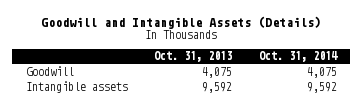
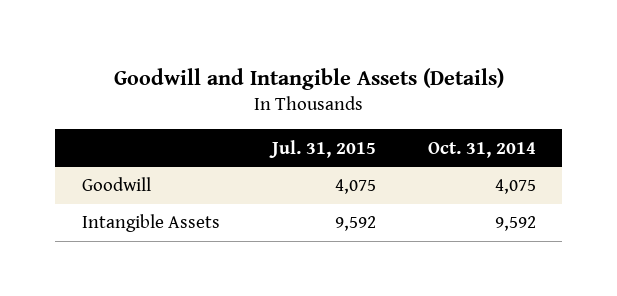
- | Oct. 31, 2013 | Oct. 31, 2014
+ | Jul. 31, 2015 | Oct. 31, 2014
- Intangible assets | 9,592 | 9,592
+ Intangible Assets | 9,592 | 9,592

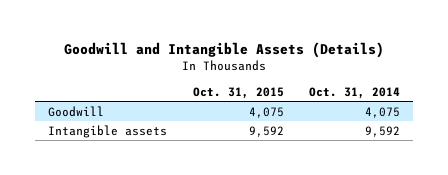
- | Jul. 31, 2015 | Oct. 31, 2014
+ | Oct. 31, 2015 | Oct. 31, 2014
- Intangible Assets | 9,592 | 9,592
+ Intangible assets | 9,592 | 9,592

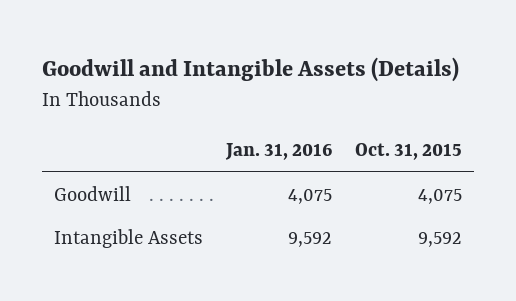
- | Oct. 31, 2015 | Oct. 31, 2014
+ | Jan. 31, 2016 | Oct. 31, 2015
- Intangible assets | 9,592 | 9,592
+ Intangible Assets | 9,592 | 9,592

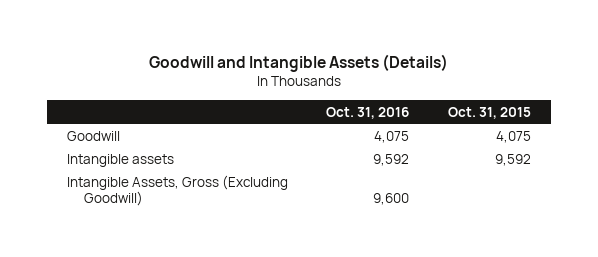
- | Jan. 31, 2016 | Oct. 31, 2015
+ | Oct. 31, 2016 | Oct. 31, 2015
- Intangible Assets | 9,592 | 9,592
+ Intangible assets | 9,592 | 9,592
+ Intangible Assets, Gross (Excluding Goodwill) | 9,600 |

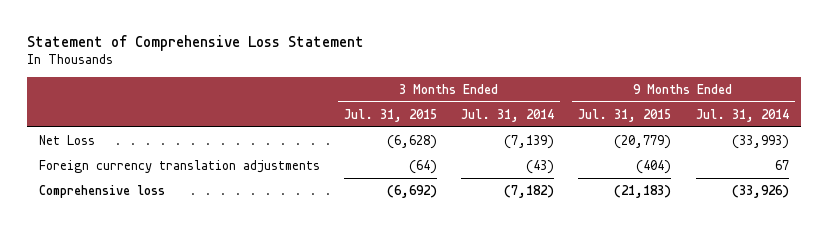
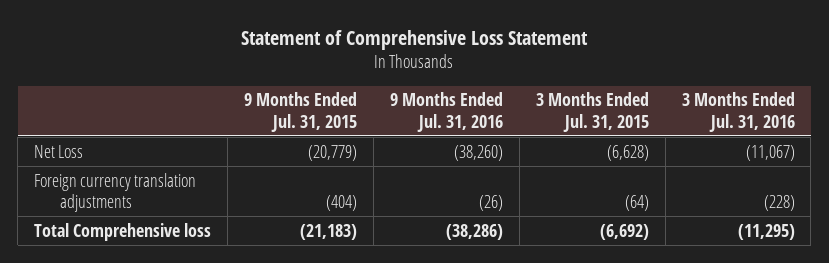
- | 3 Months Ended Jul. 31, 2015 | 3 Months Ended Jul. 31, 2014 | 9 Months Ended Jul. 31, 2015 | 9 Months Ended Jul. 31, 2014
+ | 9 Months Ended Jul. 31, 2015 | 9 Months Ended Jul. 31, 2016 | 3 Months Ended Jul. 31, 2015 | 3 Months Ended Jul. 31, 2016
- Comprehensive loss | (6,692) | (7,182) | (21,183) | (33,926)
+ Total Comprehensive loss | (21,183) | (38,286) | (6,692) | (11,295)

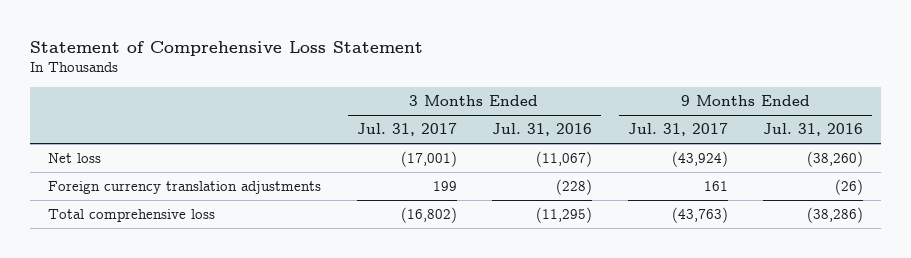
- | 9 Months Ended Jul. 31, 2015 | 9 Months Ended Jul. 31, 2016 | 3 Months Ended Jul. 31, 2015 | 3 Months Ended Jul. 31, 2016
+ | 3 Months Ended Jul. 31, 2017 | 3 Months Ended Jul. 31, 2016 | 9 Months Ended Jul. 31, 2017 | 9 Months Ended Jul. 31, 2016
- Net Loss | (20,779) | (38,260) | (6,628) | (11,067)
+ Net loss | (17,001) | (11,067) | (43,924) | (38,260)
- Total Comprehensive loss | (21,183) | (38,286) | (6,692) | (11,295)
+ Total comprehensive loss | (16,802) | (11,295) | (43,763) | (38,286)

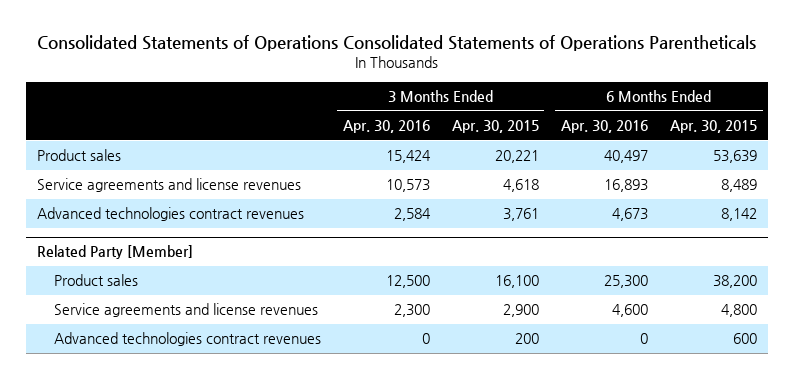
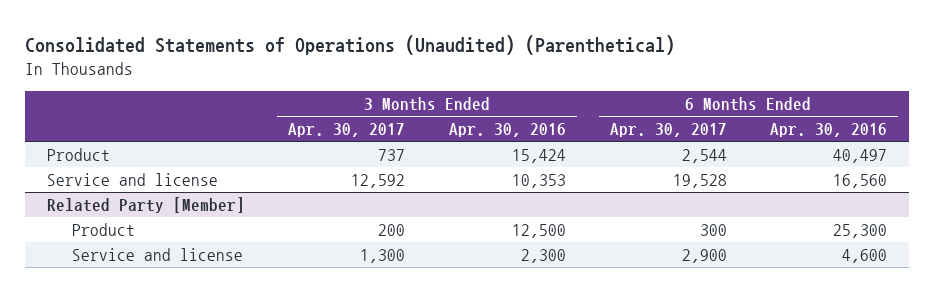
- Consolidated Statements of Operations Consolidated Statements of Operations Parentheticals
+ Consolidated Statements of Operations (Unaudited) (Parenthetical)
- | 3 Months Ended Apr. 30, 2016 | 3 Months Ended Apr. 30, 2015 | 6 Months Ended Apr. 30, 2016 | 6 Months Ended Apr. 30, 2015
+ | 3 Months Ended Apr. 30, 2017 | 3 Months Ended Apr. 30, 2016 | 6 Months Ended Apr. 30, 2017 | 6 Months Ended Apr. 30, 2016
- Product sales | 15,424 | 20,221 | 40,497 | 53,639
- Service agreements and license revenues | 10,573 | 4,618 | 16,893 | 8,489
- Advanced technologies contract revenues | 2,584 | 3,761 | 4,673 | 8,142
+ Product | 737 | 15,424 | 2,544 | 40,497
+ Service and license | 12,592 | 10,353 | 19,528 | 16,560
@ Related Party [Member]
- Product sales | 12,500 | 16,100 | 25,300 | 38,200
- Service agreements and license revenues | 2,300 | 2,900 | 4,600 | 4,800
- Advanced technologies contract revenues | 0 | 200 | 0 | 600
+ Product | 200 | 12,500 | 300 | 25,300
+ Service and license | 1,300 | 2,300 | 2,900 | 4,600

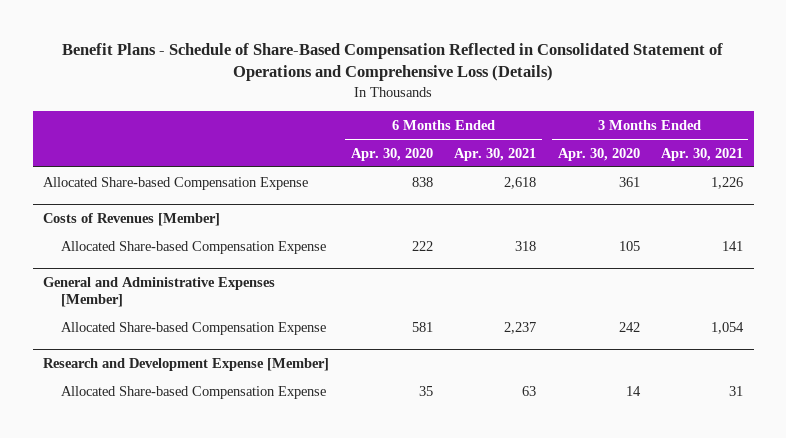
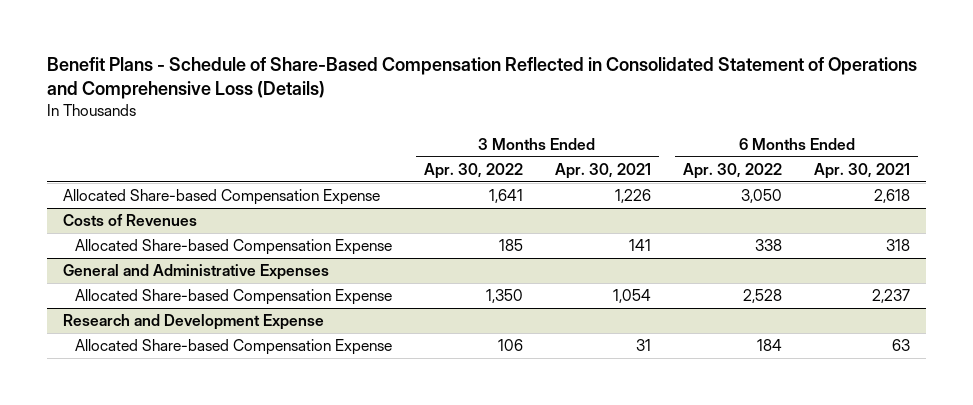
- | 6 Months Ended Apr. 30, 2020 | 6 Months Ended Apr. 30, 2021 | 3 Months Ended Apr. 30, 2020 | 3 Months Ended Apr. 30, 2021
+ | 3 Months Ended Apr. 30, 2022 | 3 Months Ended Apr. 30, 2021 | 6 Months Ended Apr. 30, 2022 | 6 Months Ended Apr. 30, 2021
- Costs of Revenues [Member]
+ Costs of Revenues
- General and Administrative Expenses [Member]
+ General and Administrative Expenses
- Research and Development Expense [Member]
+ Research and Development Expense

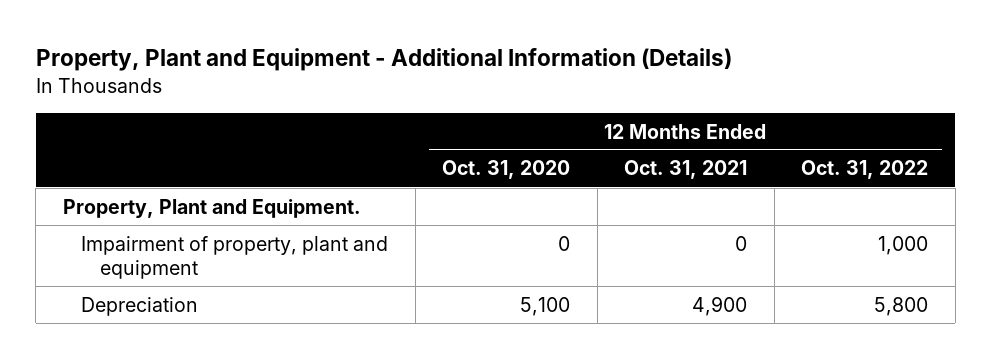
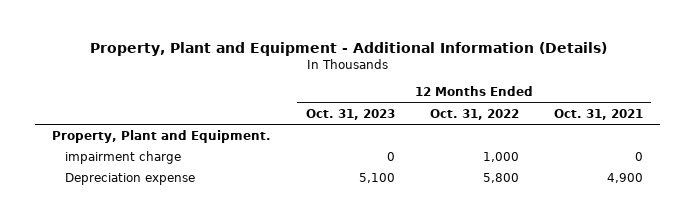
- | 12 Months Ended Oct. 31, 2020 | 12 Months Ended Oct. 31, 2021 | 12 Months Ended Oct. 31, 2022
+ | 12 Months Ended Oct. 31, 2023 | 12 Months Ended Oct. 31, 2022 | 12 Months Ended Oct. 31, 2021
- Impairment of property, plant and equipment | 0 | 0 | 1,000
- Depreciation | 5,100 | 4,900 | 5,800
+ impairment charge | 0 | 1,000 | 0
+ Depreciation expense | 5,100 | 5,800 | 4,900

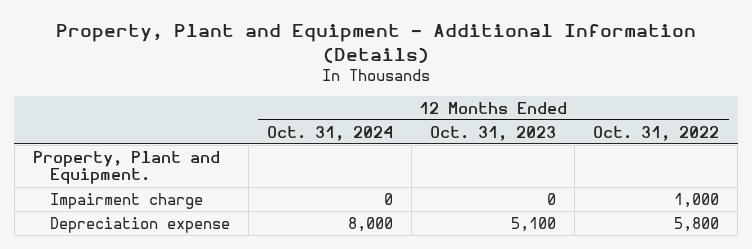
- | 12 Months Ended Oct. 31, 2023 | 12 Months Ended Oct. 31, 2022 | 12 Months Ended Oct. 31, 2021
+ | 12 Months Ended Oct. 31, 2024 | 12 Months Ended Oct. 31, 2023 | 12 Months Ended Oct. 31, 2022
- impairment charge | 0 | 1,000 | 0
+ Impairment charge | 0 | 0 | 1,000

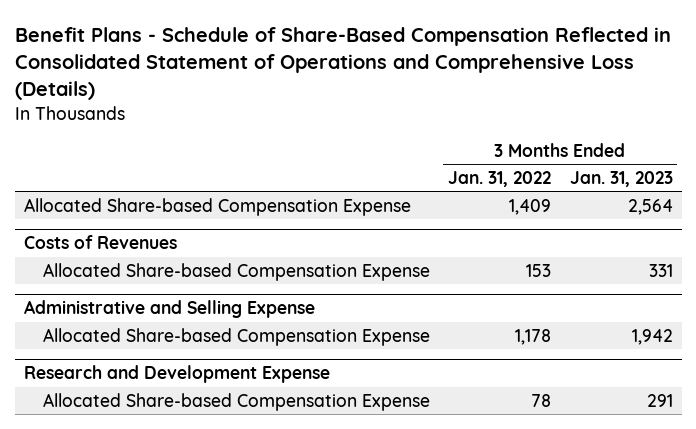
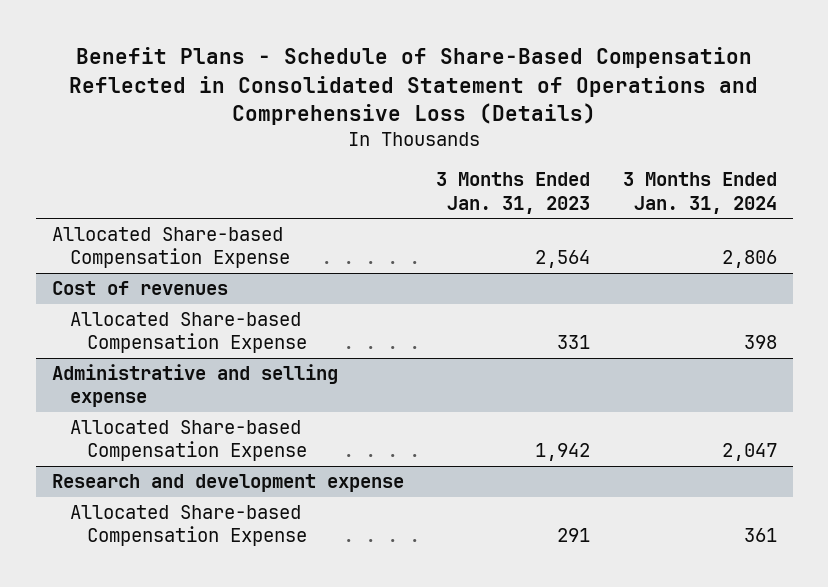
- | 3 Months Ended Jan. 31, 2022 | 3 Months Ended Jan. 31, 2023
+ | 3 Months Ended Jan. 31, 2023 | 3 Months Ended Jan. 31, 2024
- Costs of Revenues
+ Cost of revenues
- Administrative and Selling Expense
+ Administrative and selling expense
- Research and Development Expense
+ Research and development expense

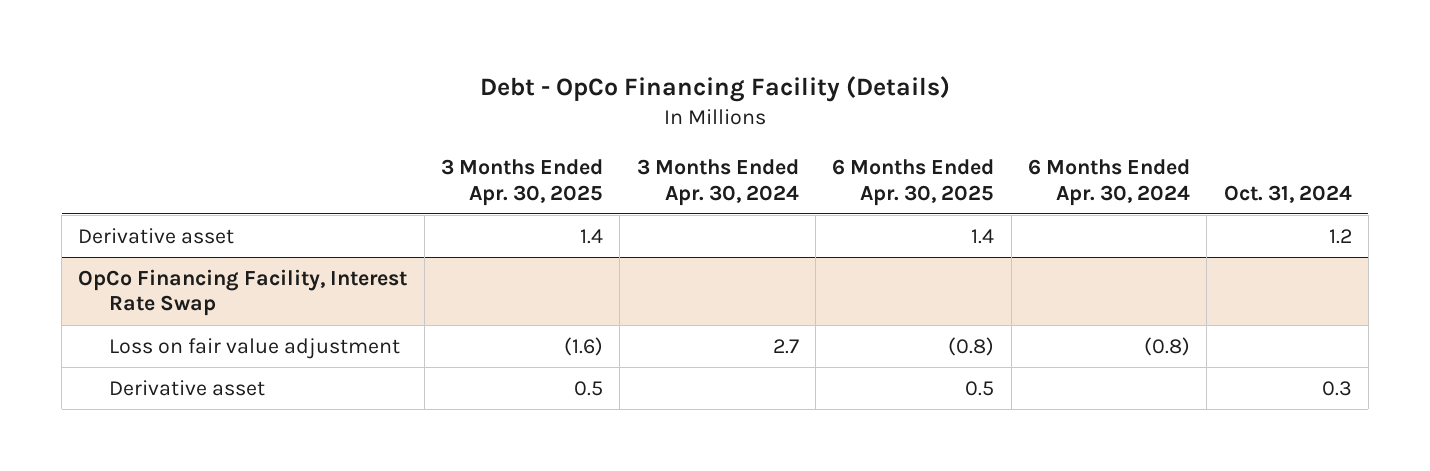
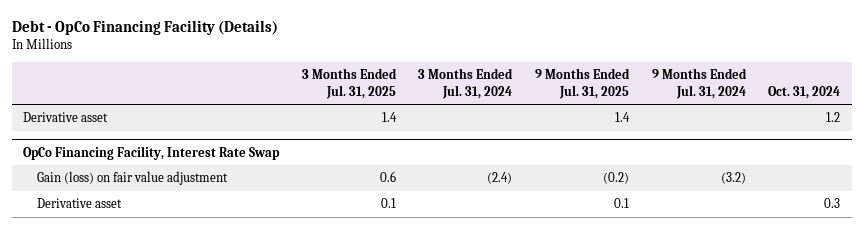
- | 3 Months Ended Apr. 30, 2025 | 3 Months Ended Apr. 30, 2024 | 6 Months Ended Apr. 30, 2025 | 6 Months Ended Apr. 30, 2024 | Oct. 31, 2024
+ | 3 Months Ended Jul. 31, 2025 | 3 Months Ended Jul. 31, 2024 | 9 Months Ended Jul. 31, 2025 | 9 Months Ended Jul. 31, 2024 | Oct. 31, 2024
@ OpCo Financing Facility, Interest Rate Swap
- Loss on fair value adjustment | (1.6) | 2.7 | (0.8) | (0.8) |
+ Gain (loss) on fair value adjustment | 0.6 | (2.4) | (0.2) | (3.2) |

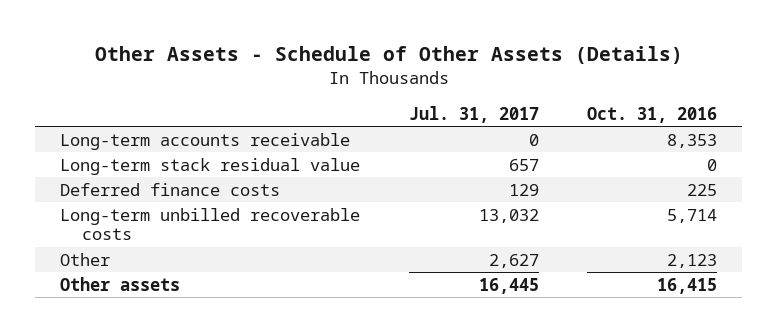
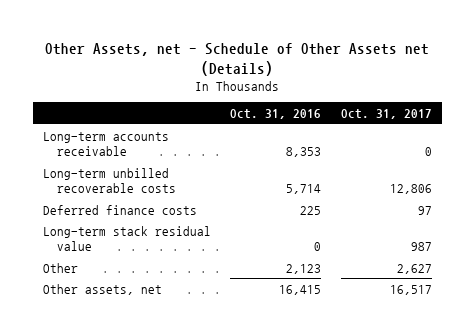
- Other Assets - Schedule of Other Assets (Details)
+ Other Assets, net - Schedule of Other Assets net (Details)
- | Jul. 31, 2017 | Oct. 31, 2016
+ | Oct. 31, 2016 | Oct. 31, 2017
moved down: Deferred finance costs | 225 | 97
moved down: Long-term stack residual value | 0 | 987
- Other assets | 16,445 | 16,415
+ Other assets, net | 16,415 | 16,517

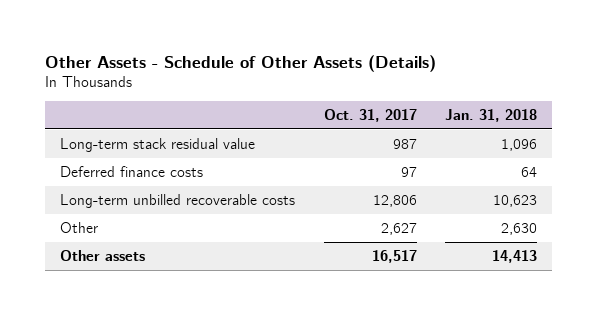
- Other Assets, net - Schedule of Other Assets net (Details)
+ Other Assets - Schedule of Other Assets (Details)
- | Oct. 31, 2016 | Oct. 31, 2017
+ | Oct. 31, 2017 | Jan. 31, 2018
- Long-term accounts receivable | 8,353 | 0
moved down: Deferred finance costs | 97 | 64
moved down: Long-term unbilled recoverable costs | 12,806 | 10,623
- Other assets, net | 16,415 | 16,517
+ Other assets | 16,517 | 14,413

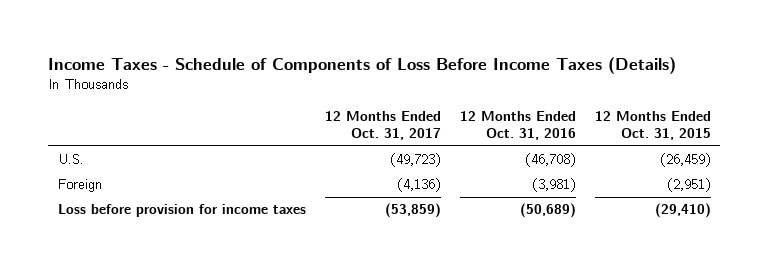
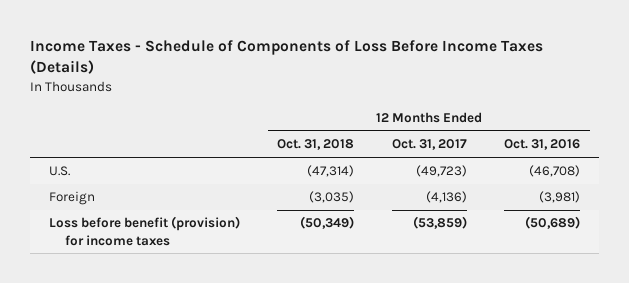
- | 12 Months Ended Oct. 31, 2017 | 12 Months Ended Oct. 31, 2016 | 12 Months Ended Oct. 31, 2015
+ | 12 Months Ended Oct. 31, 2018 | 12 Months Ended Oct. 31, 2017 | 12 Months Ended Oct. 31, 2016
- Loss before provision for income taxes | (53,859) | (50,689) | (29,410)
+ Loss before benefit (provision) for income taxes | (50,349) | (53,859) | (50,689)

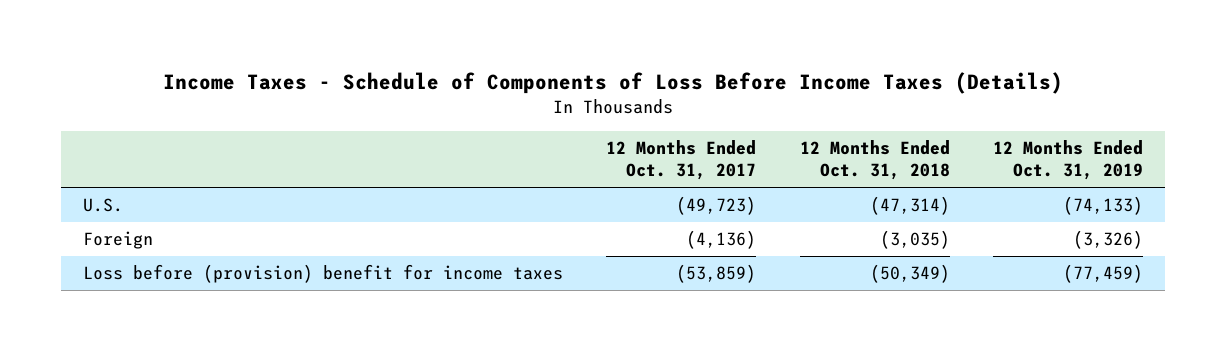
- | 12 Months Ended Oct. 31, 2018 | 12 Months Ended Oct. 31, 2017 | 12 Months Ended Oct. 31, 2016
+ | 12 Months Ended Oct. 31, 2017 | 12 Months Ended Oct. 31, 2018 | 12 Months Ended Oct. 31, 2019
- Loss before benefit (provision) for income taxes | (50,349) | (53,859) | (50,689)
+ Loss before (provision) benefit for income taxes | (53,859) | (50,349) | (77,459)

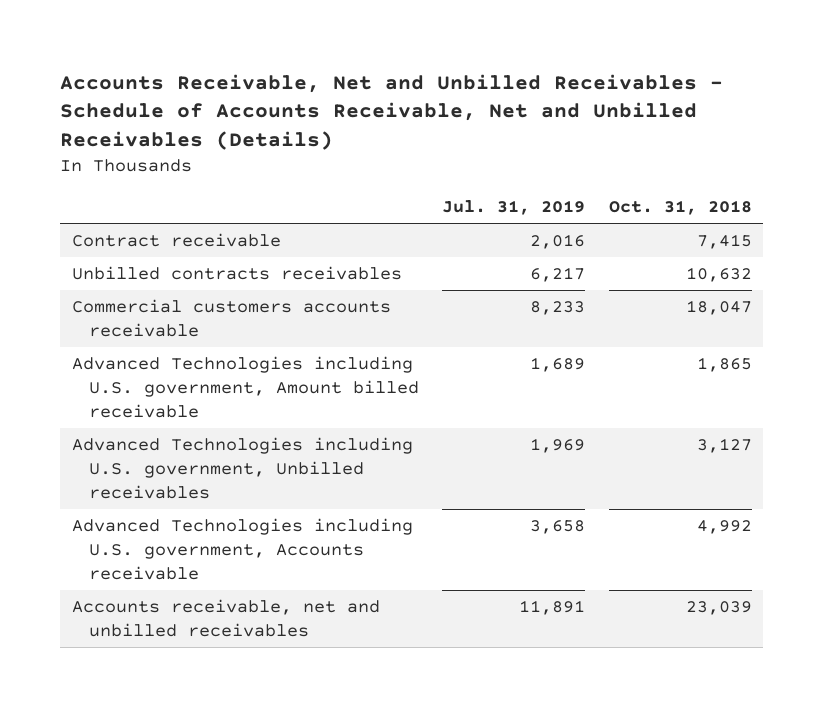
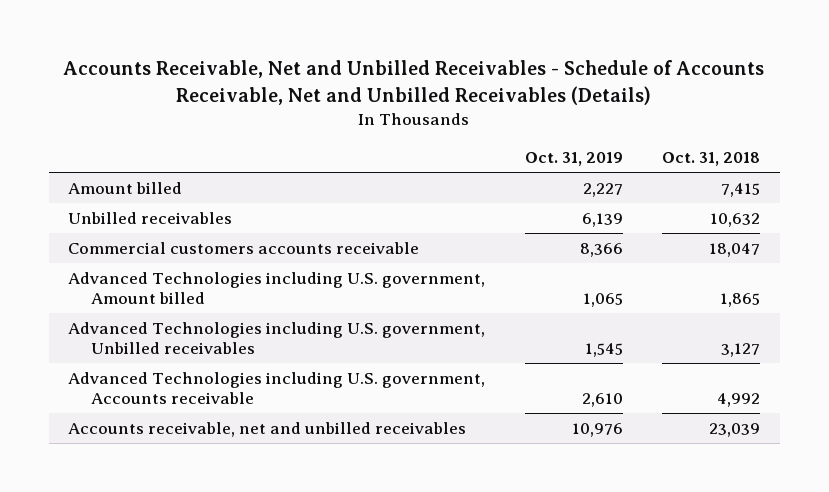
- | Jul. 31, 2019 | Oct. 31, 2018
+ | Oct. 31, 2019 | Oct. 31, 2018
- Contract receivable | 2,016 | 7,415
- Unbilled contracts receivables | 6,217 | 10,632
+ Amount billed | 2,227 | 7,415
+ Unbilled receivables | 6,139 | 10,632
- Advanced Technologies including U.S. government, Amount billed receivable | 1,689 | 1,865
+ Advanced Technologies including U.S. government, Amount billed | 1,065 | 1,865

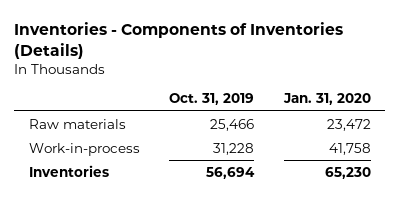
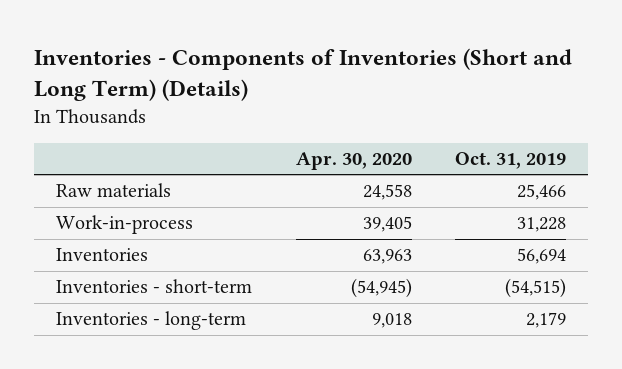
- Inventories - Components of Inventories (Details)
+ Inventories - Components of Inventories (Short and Long Term) (Details)
- | Oct. 31, 2019 | Jan. 31, 2020
+ | Apr. 30, 2020 | Oct. 31, 2019
+ Inventories - short-term | (54,945) | (54,515)
+ Inventories - long-term | 9,018 | 2,179

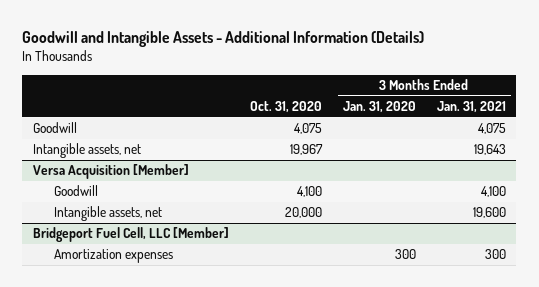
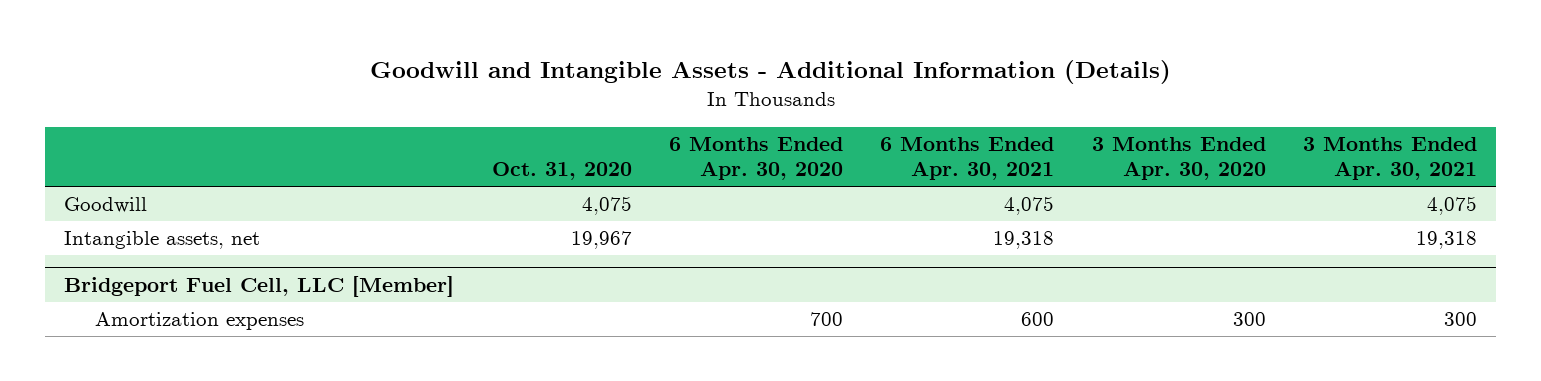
- | Oct. 31, 2020 | 3 Months Ended Jan. 31, 2020 | 3 Months Ended Jan. 31, 2021
+ | Oct. 31, 2020 | 6 Months Ended Apr. 30, 2020 | 6 Months Ended Apr. 30, 2021 | 3 Months Ended Apr. 30, 2020 | 3 Months Ended Apr. 30, 2021
- Versa Acquisition [Member]
- Goodwill | 4,100 | | 4,100
- Intangible assets, net | 20,000 | | 19,600

